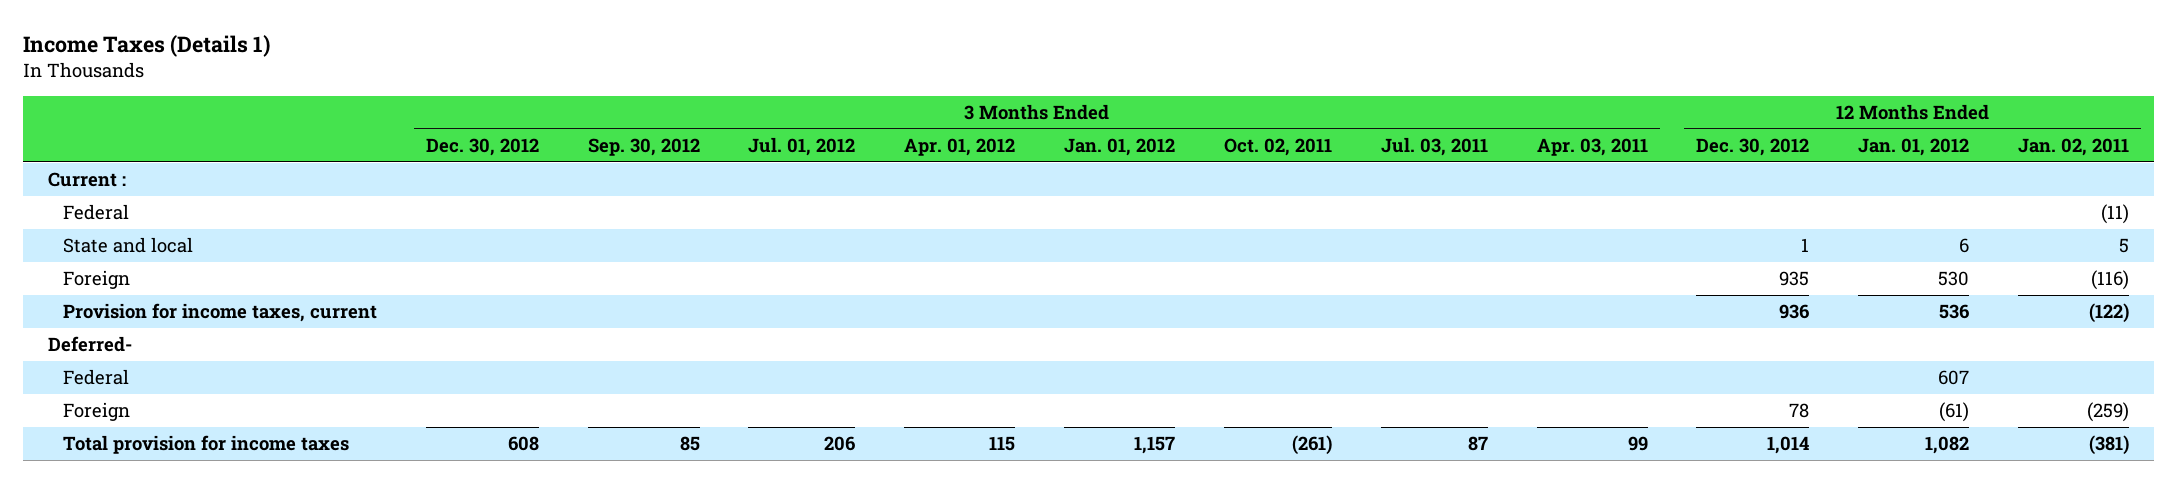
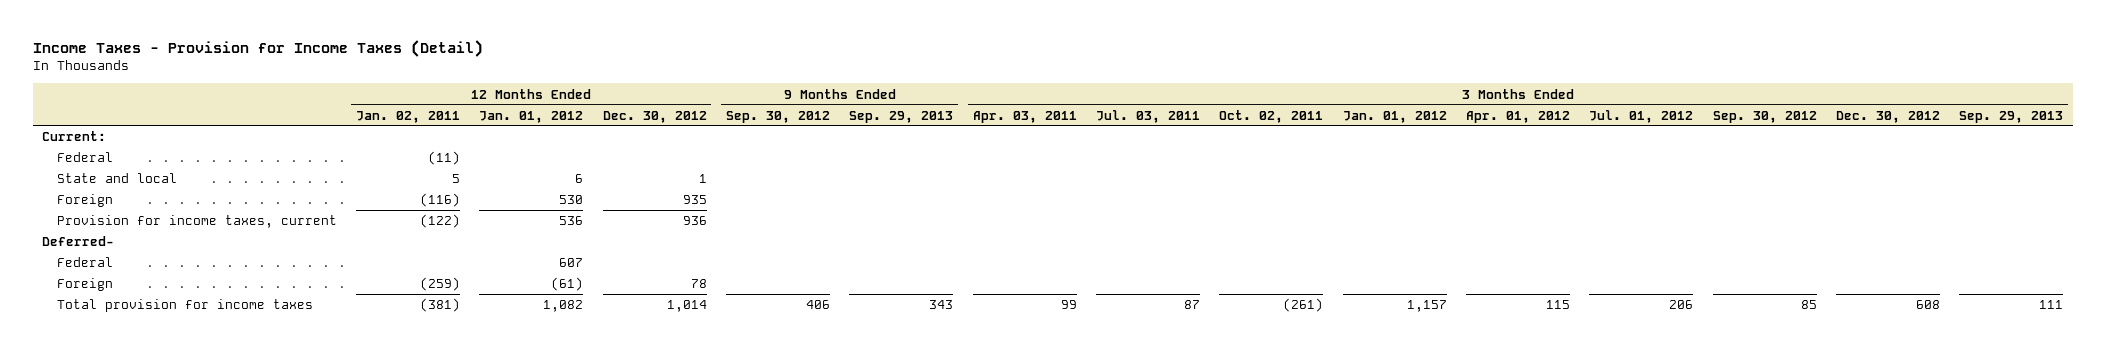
- Income Taxes (Details 1)
+ Income Taxes - Provision for Income Taxes (Detail)
- | 3 Months Ended Dec. 30, 2012 | 3 Months Ended Sep. 30, 2012 | 3 Months Ended Jul. 01, 2012 | 3 Months Ended Apr. 01, 2012 | 3 Months Ended Jan. 01, 2012 | 3 Months Ended Oct. 02, 2011 | 3 Months Ended Jul. 03, 2011 | 3 Months Ended Apr. 03, 2011 | 12 Months Ended Dec. 30, 2012 | 12 Months Ended Jan. 01, 2012 | 12 Months Ended Jan. 02, 2011
+ | 12 Months Ended Jan. 02, 2011 | 12 Months Ended Jan. 01, 2012 | 12 Months Ended Dec. 30, 2012 | 9 Months Ended Sep. 30, 2012 | 9 Months Ended Sep. 29, 2013 | 3 Months Ended Apr. 03, 2011 | 3 Months Ended Jul. 03, 2011 | 3 Months Ended Oct. 02, 2011 | 3 Months Ended Jan. 01, 2012 | 3 Months Ended Apr. 01, 2012 | 3 Months Ended Jul. 01, 2012 | 3 Months Ended Sep. 30, 2012 | 3 Months Ended Dec. 30, 2012 | 3 Months Ended Sep. 29, 2013
- Current :
+ Current:

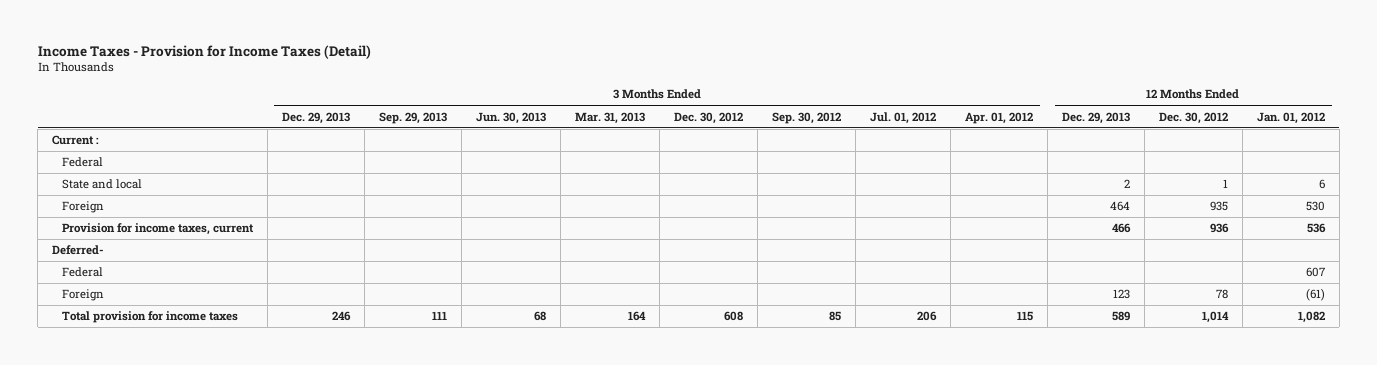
- | 12 Months Ended Jan. 02, 2011 | 12 Months Ended Jan. 01, 2012 | 12 Months Ended Dec. 30, 2012 | 9 Months Ended Sep. 30, 2012 | 9 Months Ended Sep. 29, 2013 | 3 Months Ended Apr. 03, 2011 | 3 Months Ended Jul. 03, 2011 | 3 Months Ended Oct. 02, 2011 | 3 Months Ended Jan. 01, 2012 | 3 Months Ended Apr. 01, 2012 | 3 Months Ended Jul. 01, 2012 | 3 Months Ended Sep. 30, 2012 | 3 Months Ended Dec. 30, 2012 | 3 Months Ended Sep. 29, 2013
+ | 3 Months Ended Dec. 29, 2013 | 3 Months Ended Sep. 29, 2013 | 3 Months Ended Jun. 30, 2013 | 3 Months Ended Mar. 31, 2013 | 3 Months Ended Dec. 30, 2012 | 3 Months Ended Sep. 30, 2012 | 3 Months Ended Jul. 01, 2012 | 3 Months Ended Apr. 01, 2012 | 12 Months Ended Dec. 29, 2013 | 12 Months Ended Dec. 30, 2012 | 12 Months Ended Jan. 01, 2012
- Current:
+ Current :

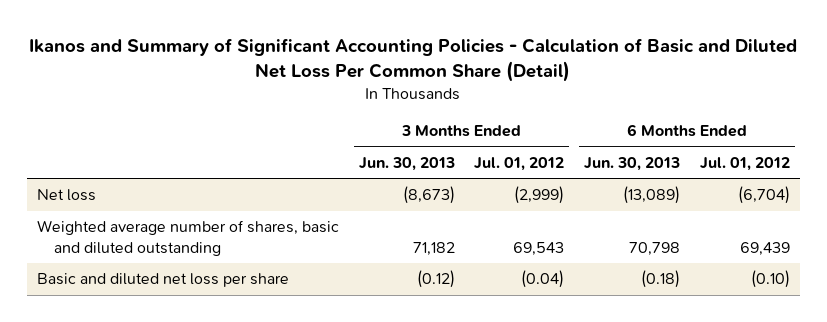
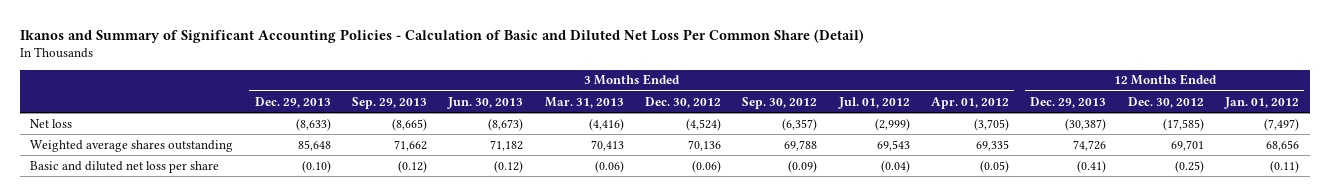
- | 3 Months Ended Jun. 30, 2013 | 3 Months Ended Jul. 01, 2012 | 6 Months Ended Jun. 30, 2013 | 6 Months Ended Jul. 01, 2012
+ | 3 Months Ended Dec. 29, 2013 | 3 Months Ended Sep. 29, 2013 | 3 Months Ended Jun. 30, 2013 | 3 Months Ended Mar. 31, 2013 | 3 Months Ended Dec. 30, 2012 | 3 Months Ended Sep. 30, 2012 | 3 Months Ended Jul. 01, 2012 | 3 Months Ended Apr. 01, 2012 | 12 Months Ended Dec. 29, 2013 | 12 Months Ended Dec. 30, 2012 | 12 Months Ended Jan. 01, 2012
- Weighted average number of shares, basic and diluted outstanding | 71,182 | 69,543 | 70,798 | 69,439
+ Weighted average shares outstanding | 85,648 | 71,662 | 71,182 | 70,413 | 70,136 | 69,788 | 69,543 | 69,335 | 74,726 | 69,701 | 68,656

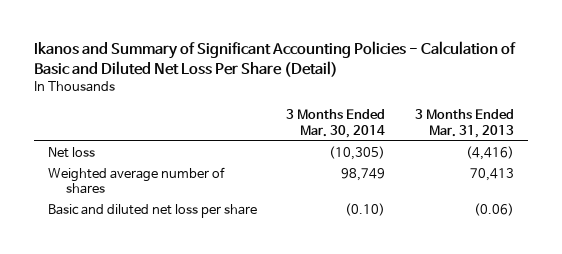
- Ikanos and Summary of Significant Accounting Policies - Calculation of Basic and Diluted Net Loss Per Common Share (Detail)
+ Ikanos and Summary of Significant Accounting Policies - Calculation of Basic and Diluted Net Loss Per Share (Detail)
- | 3 Months Ended Dec. 29, 2013 | 3 Months Ended Sep. 29, 2013 | 3 Months Ended Jun. 30, 2013 | 3 Months Ended Mar. 31, 2013 | 3 Months Ended Dec. 30, 2012 | 3 Months Ended Sep. 30, 2012 | 3 Months Ended Jul. 01, 2012 | 3 Months Ended Apr. 01, 2012 | 12 Months Ended Dec. 29, 2013 | 12 Months Ended Dec. 30, 2012 | 12 Months Ended Jan. 01, 2012
+ | 3 Months Ended Mar. 30, 2014 | 3 Months Ended Mar. 31, 2013
- Weighted average shares outstanding | 85,648 | 71,662 | 71,182 | 70,413 | 70,136 | 69,788 | 69,543 | 69,335 | 74,726 | 69,701 | 68,656
+ Weighted average number of shares | 98,749 | 70,413

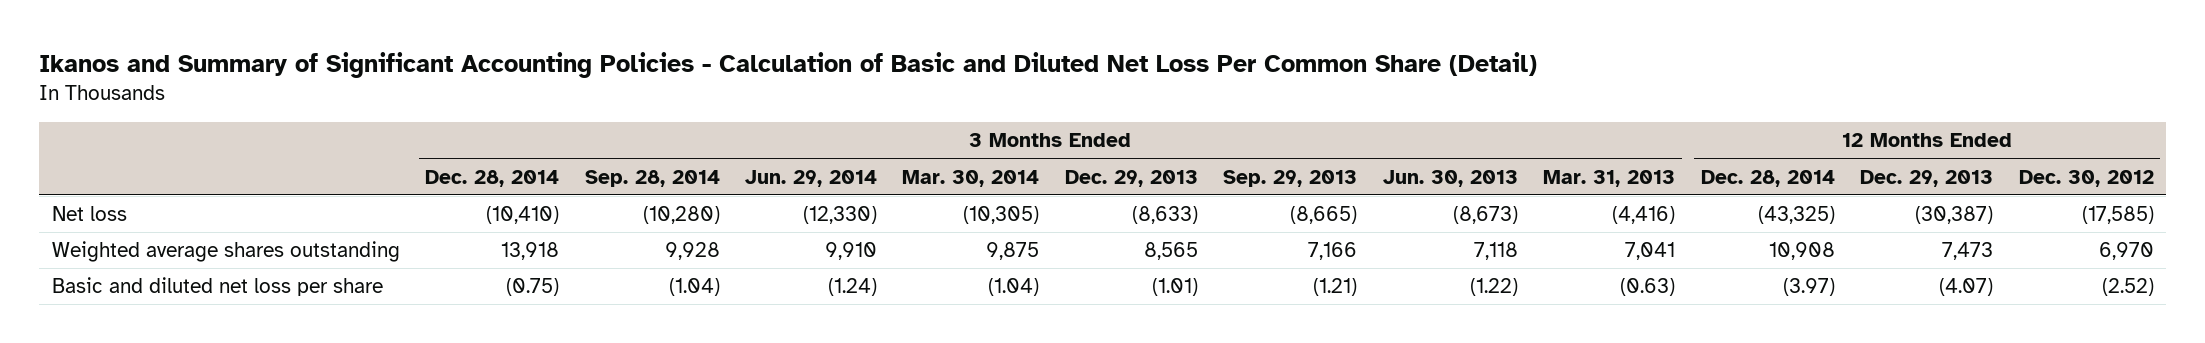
- Ikanos and Summary of Significant Accounting Policies - Calculation of Basic and Diluted Net Loss Per Share (Detail)
+ Ikanos and Summary of Significant Accounting Policies - Calculation of Basic and Diluted Net Loss Per Common Share (Detail)
- | 3 Months Ended Mar. 30, 2014 | 3 Months Ended Mar. 31, 2013
+ | 3 Months Ended Dec. 28, 2014 | 3 Months Ended Sep. 28, 2014 | 3 Months Ended Jun. 29, 2014 | 3 Months Ended Mar. 30, 2014 | 3 Months Ended Dec. 29, 2013 | 3 Months Ended Sep. 29, 2013 | 3 Months Ended Jun. 30, 2013 | 3 Months Ended Mar. 31, 2013 | 12 Months Ended Dec. 28, 2014 | 12 Months Ended Dec. 29, 2013 | 12 Months Ended Dec. 30, 2012
- Weighted average number of shares | 98,749 | 70,413
- Basic and diluted net loss per share | (0.10) | (0.06)
+ Weighted average shares outstanding | 13,918 | 9,928 | 9,910 | 9,875 | 8,565 | 7,166 | 7,118 | 7,041 | 10,908 | 7,473 | 6,970
+ Basic and diluted net loss per share | (0.75) | (1.04) | (1.24) | (1.04) | (1.01) | (1.21) | (1.22) | (0.63) | (3.97) | (4.07) | (2.52)

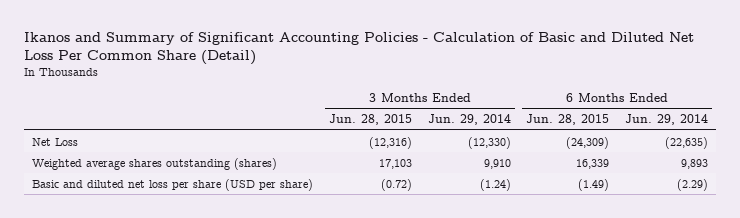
- | 3 Months Ended Dec. 28, 2014 | 3 Months Ended Sep. 28, 2014 | 3 Months Ended Jun. 29, 2014 | 3 Months Ended Mar. 30, 2014 | 3 Months Ended Dec. 29, 2013 | 3 Months Ended Sep. 29, 2013 | 3 Months Ended Jun. 30, 2013 | 3 Months Ended Mar. 31, 2013 | 12 Months Ended Dec. 28, 2014 | 12 Months Ended Dec. 29, 2013 | 12 Months Ended Dec. 30, 2012
+ | 3 Months Ended Jun. 28, 2015 | 3 Months Ended Jun. 29, 2014 | 6 Months Ended Jun. 28, 2015 | 6 Months Ended Jun. 29, 2014
- Net loss | (10,410) | (10,280) | (12,330) | (10,305) | (8,633) | (8,665) | (8,673) | (4,416) | (43,325) | (30,387) | (17,585)
- Weighted average shares outstanding | 13,918 | 9,928 | 9,910 | 9,875 | 8,565 | 7,166 | 7,118 | 7,041 | 10,908 | 7,473 | 6,970
- Basic and diluted net loss per share | (0.75) | (1.04) | (1.24) | (1.04) | (1.01) | (1.21) | (1.22) | (0.63) | (3.97) | (4.07) | (2.52)
+ Net Loss | (12,316) | (12,330) | (24,309) | (22,635)
+ Weighted average shares outstanding (shares) | 17,103 | 9,910 | 16,339 | 9,893
+ Basic and diluted net loss per share (USD per share) | (0.72) | (1.24) | (1.49) | (2.29)

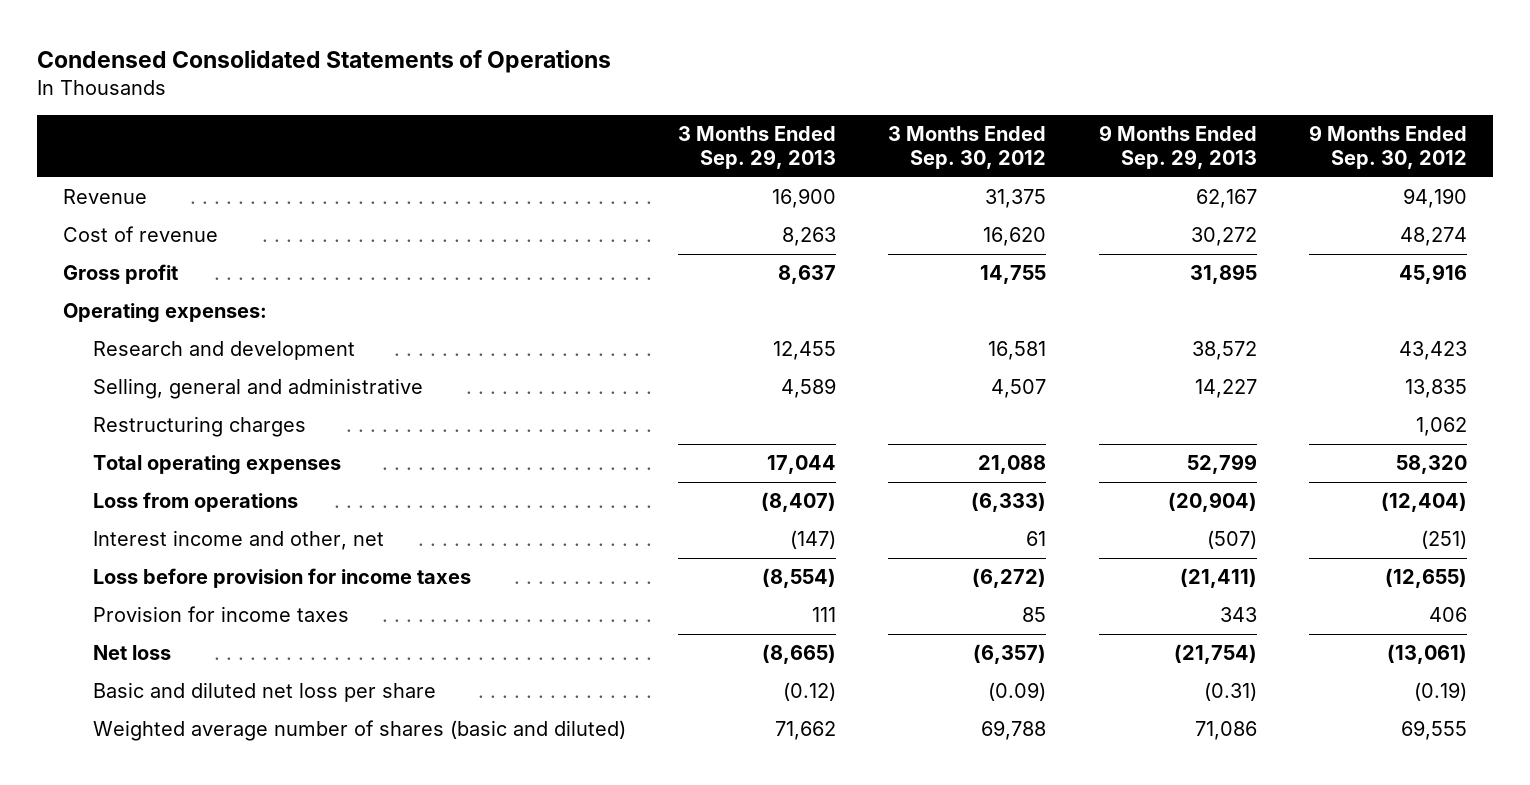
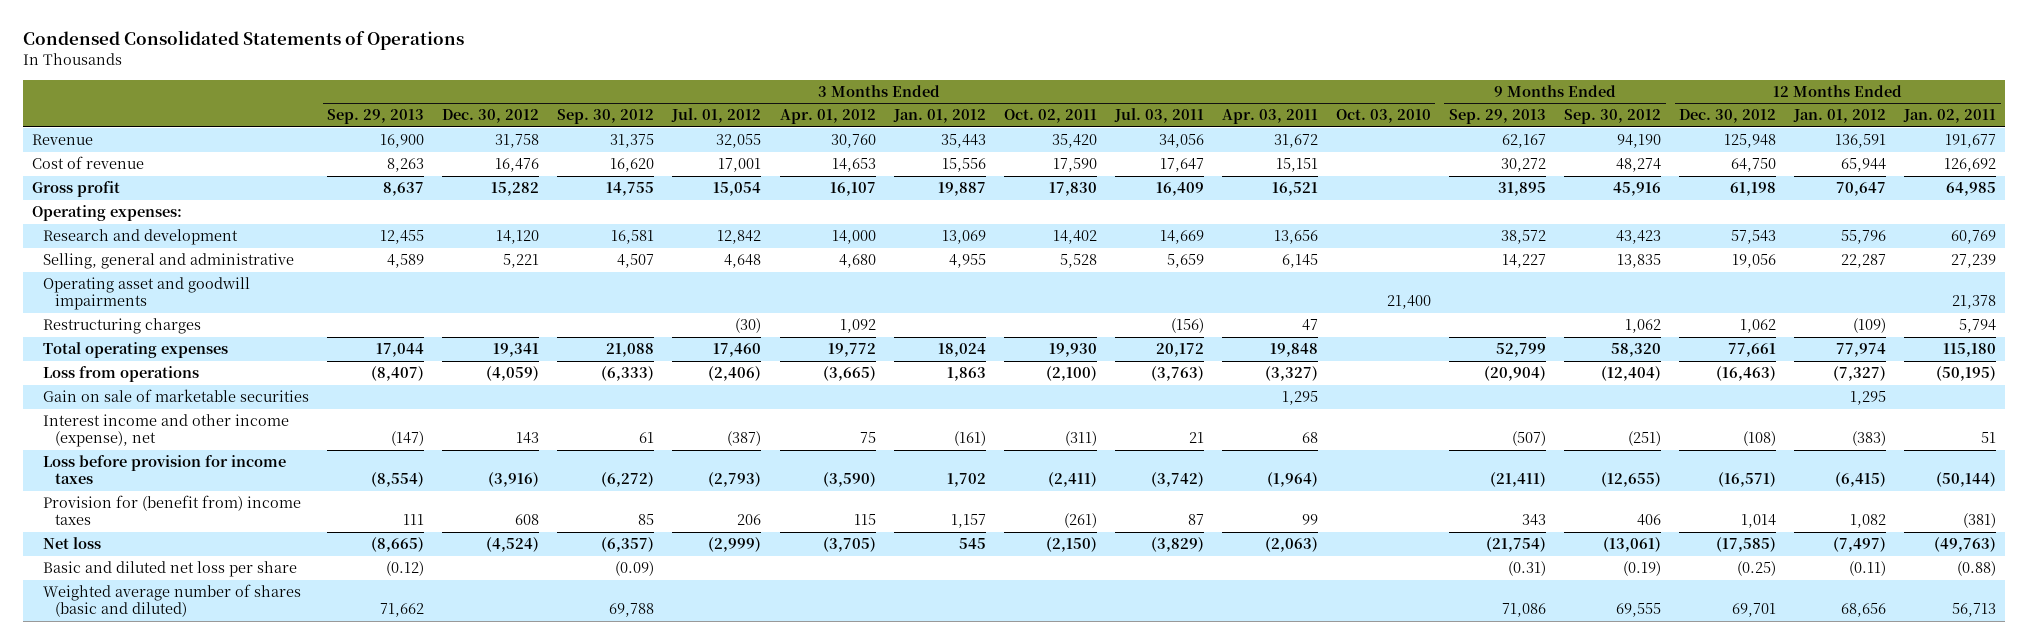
- | 3 Months Ended Sep. 29, 2013 | 3 Months Ended Sep. 30, 2012 | 9 Months Ended Sep. 29, 2013 | 9 Months Ended Sep. 30, 2012
+ | 3 Months Ended Sep. 29, 2013 | 3 Months Ended Dec. 30, 2012 | 3 Months Ended Sep. 30, 2012 | 3 Months Ended Jul. 01, 2012 | 3 Months Ended Apr. 01, 2012 | 3 Months Ended Jan. 01, 2012 | 3 Months Ended Oct. 02, 2011 | 3 Months Ended Jul. 03, 2011 | 3 Months Ended Apr. 03, 2011 | 3 Months Ended Oct. 03, 2010 | 9 Months Ended Sep. 29, 2013 | 9 Months Ended Sep. 30, 2012 | 12 Months Ended Dec. 30, 2012 | 12 Months Ended Jan. 01, 2012 | 12 Months Ended Jan. 02, 2011
+ Operating asset and goodwill impairments | | | | | | | | | | 21,400 | | | | | 21,378
- Interest income and other, net | (147) | 61 | (507) | (251)
+ Gain on sale of marketable securities | | | | | | | | | 1,295 | | | | | 1,295 |
+ Interest income and other income (expense), net | (147) | 143 | 61 | (387) | 75 | (161) | (311) | 21 | 68 | | (507) | (251) | (108) | (383) | 51
- Provision for income taxes | 111 | 85 | 343 | 406
+ Provision for (benefit from) income taxes | 111 | 608 | 85 | 206 | 115 | 1,157 | (261) | 87 | 99 | | 343 | 406 | 1,014 | 1,082 | (381)

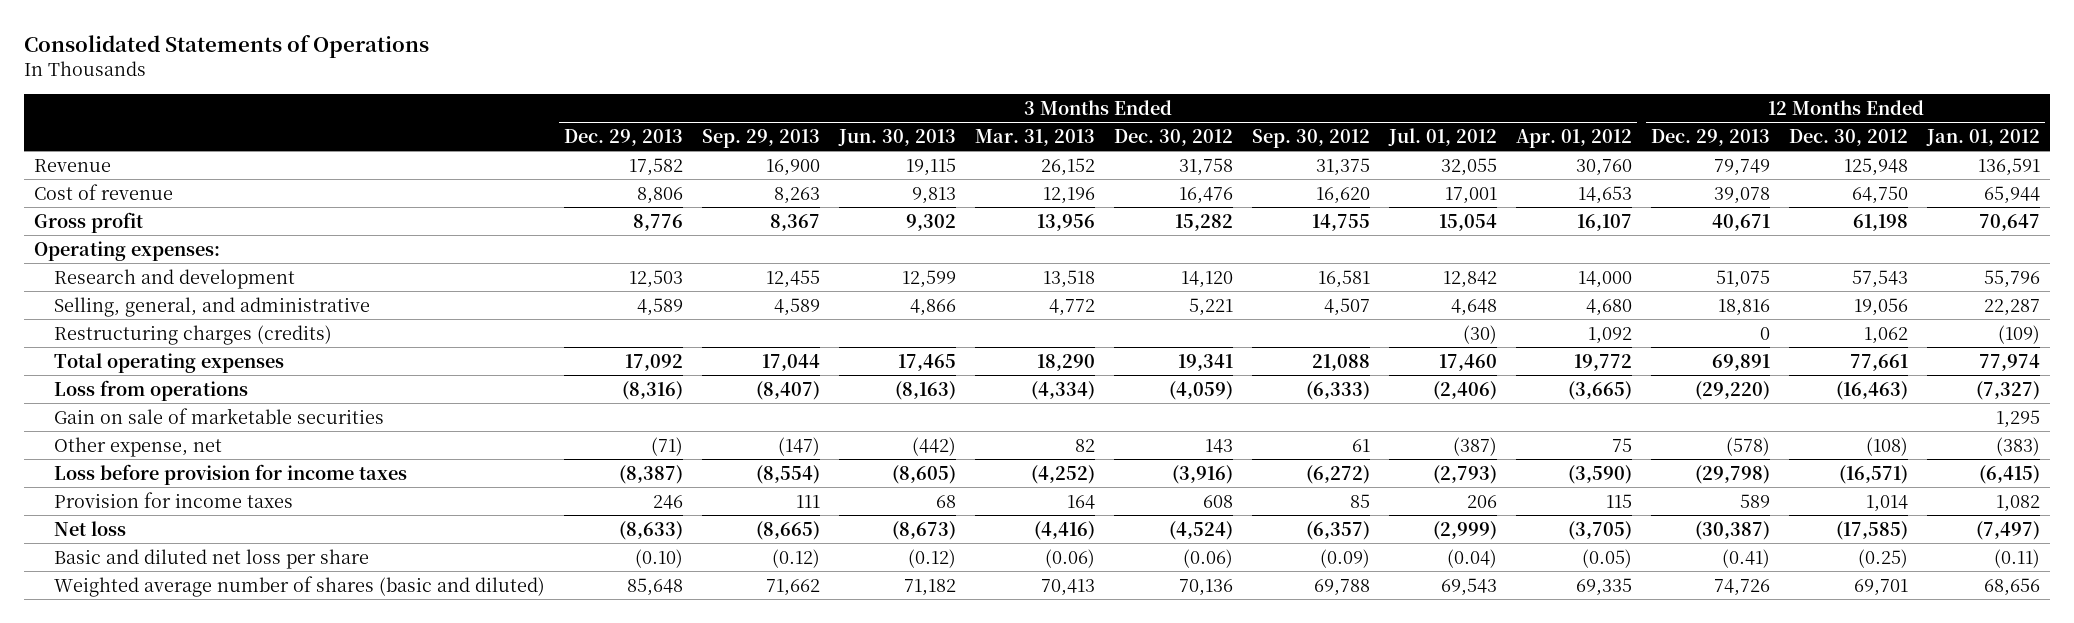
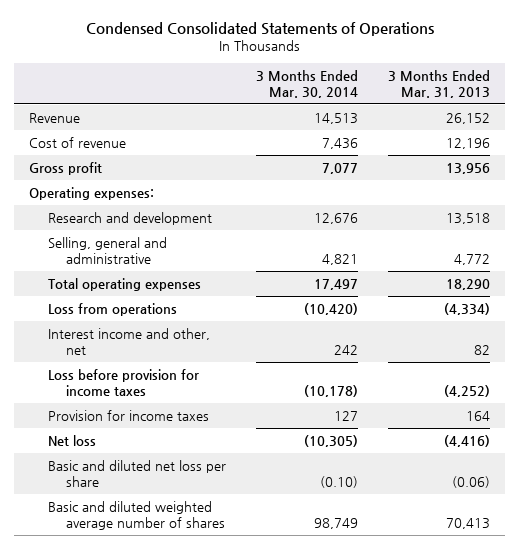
- Consolidated Statements of Operations
+ Condensed Consolidated Statements of Operations
- | 3 Months Ended Dec. 29, 2013 | 3 Months Ended Sep. 29, 2013 | 3 Months Ended Jun. 30, 2013 | 3 Months Ended Mar. 31, 2013 | 3 Months Ended Dec. 30, 2012 | 3 Months Ended Sep. 30, 2012 | 3 Months Ended Jul. 01, 2012 | 3 Months Ended Apr. 01, 2012 | 12 Months Ended Dec. 29, 2013 | 12 Months Ended Dec. 30, 2012 | 12 Months Ended Jan. 01, 2012
+ | 3 Months Ended Mar. 30, 2014 | 3 Months Ended Mar. 31, 2013
- Selling, general, and administrative | 4,589 | 4,589 | 4,866 | 4,772 | 5,221 | 4,507 | 4,648 | 4,680 | 18,816 | 19,056 | 22,287
- Restructuring charges (credits) | | | | | | | (30) | 1,092 | 0 | 1,062 | (109)
+ Selling, general and administrative | 4,821 | 4,772
- Gain on sale of marketable securities | | | | | | | | | | | 1,295
- Other expense, net | (71) | (147) | (442) | 82 | 143 | 61 | (387) | 75 | (578) | (108) | (383)
+ Interest income and other, net | 242 | 82
- Weighted average number of shares (basic and diluted) | 85,648 | 71,662 | 71,182 | 70,413 | 70,136 | 69,788 | 69,543 | 69,335 | 74,726 | 69,701 | 68,656
+ Basic and diluted weighted average number of shares | 98,749 | 70,413

